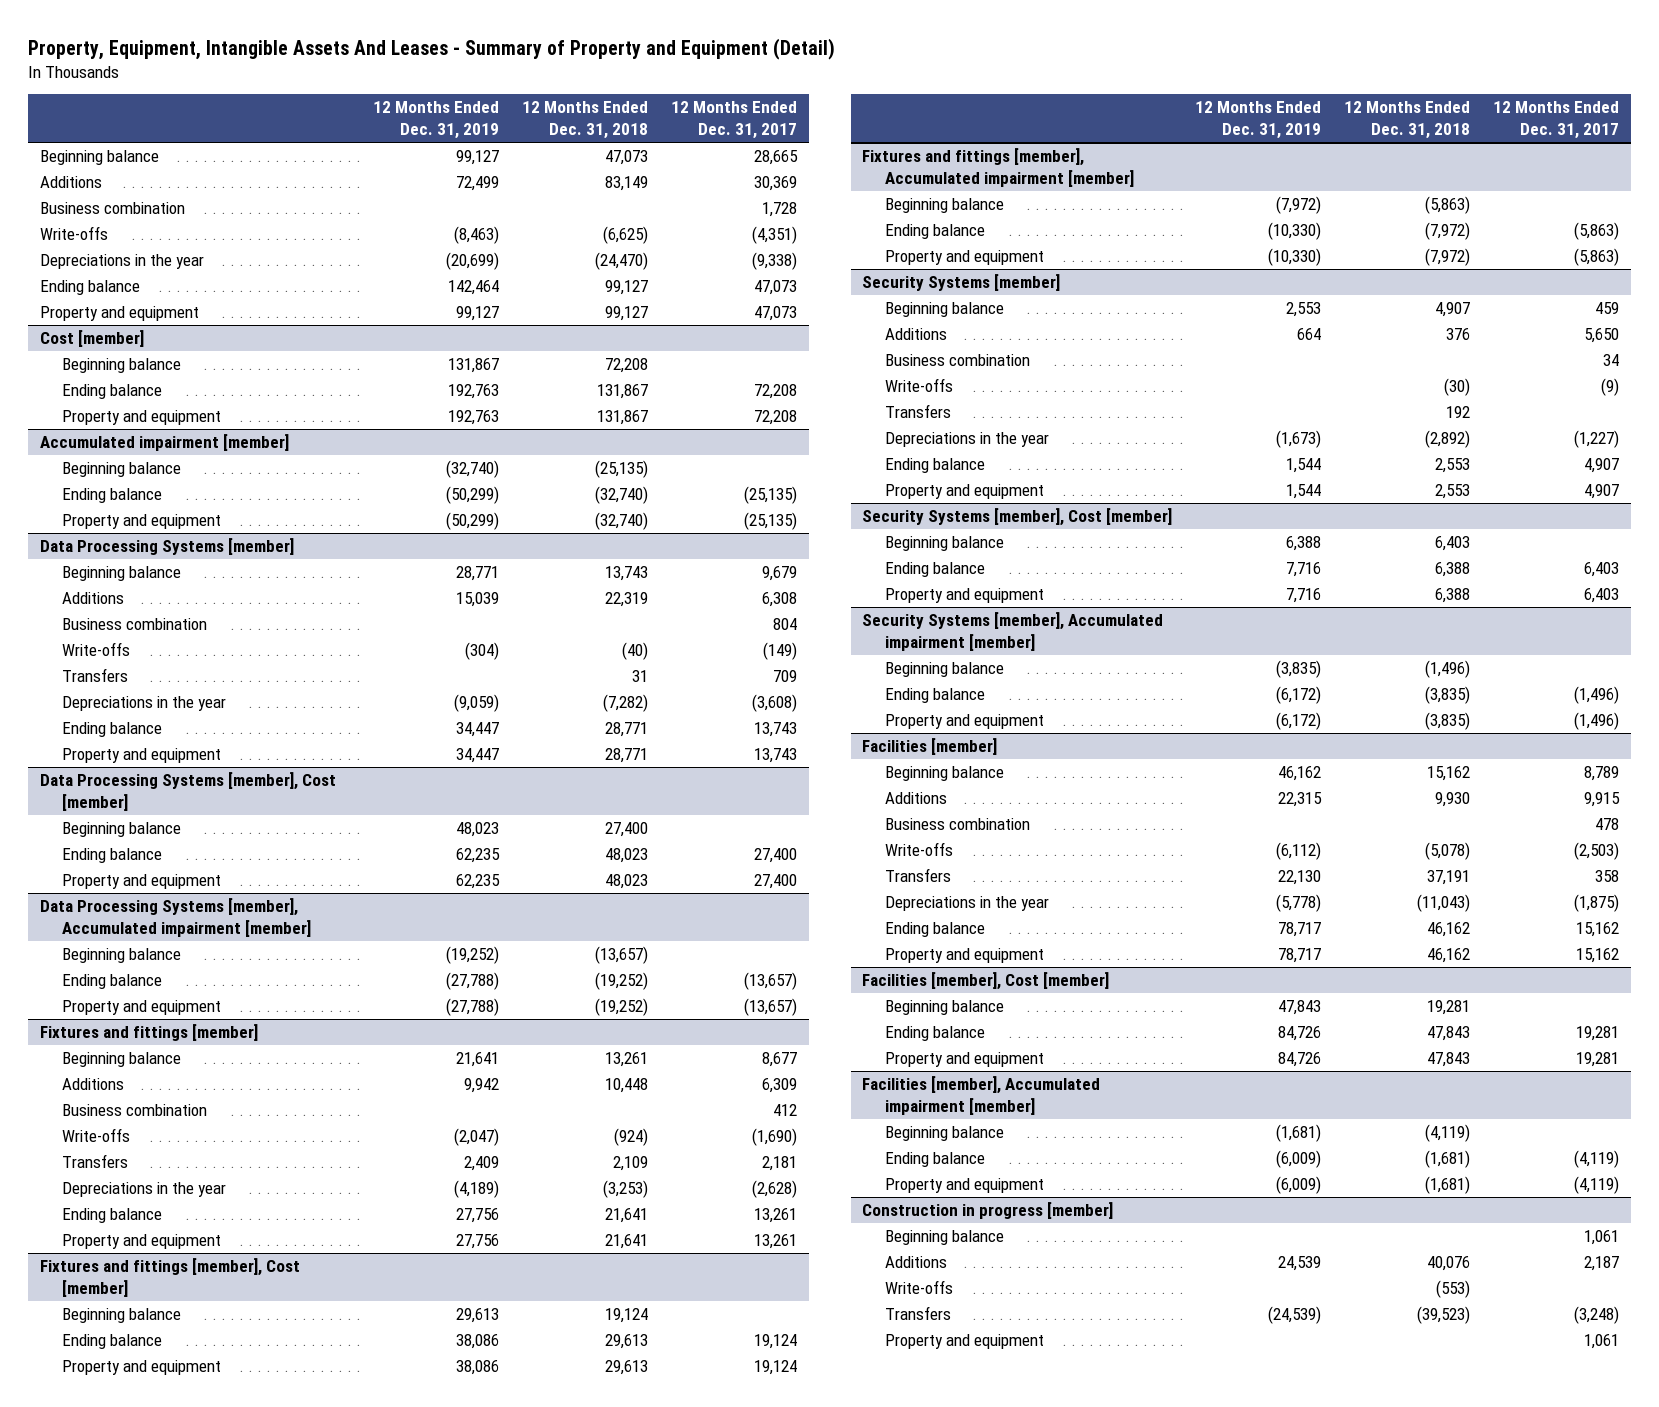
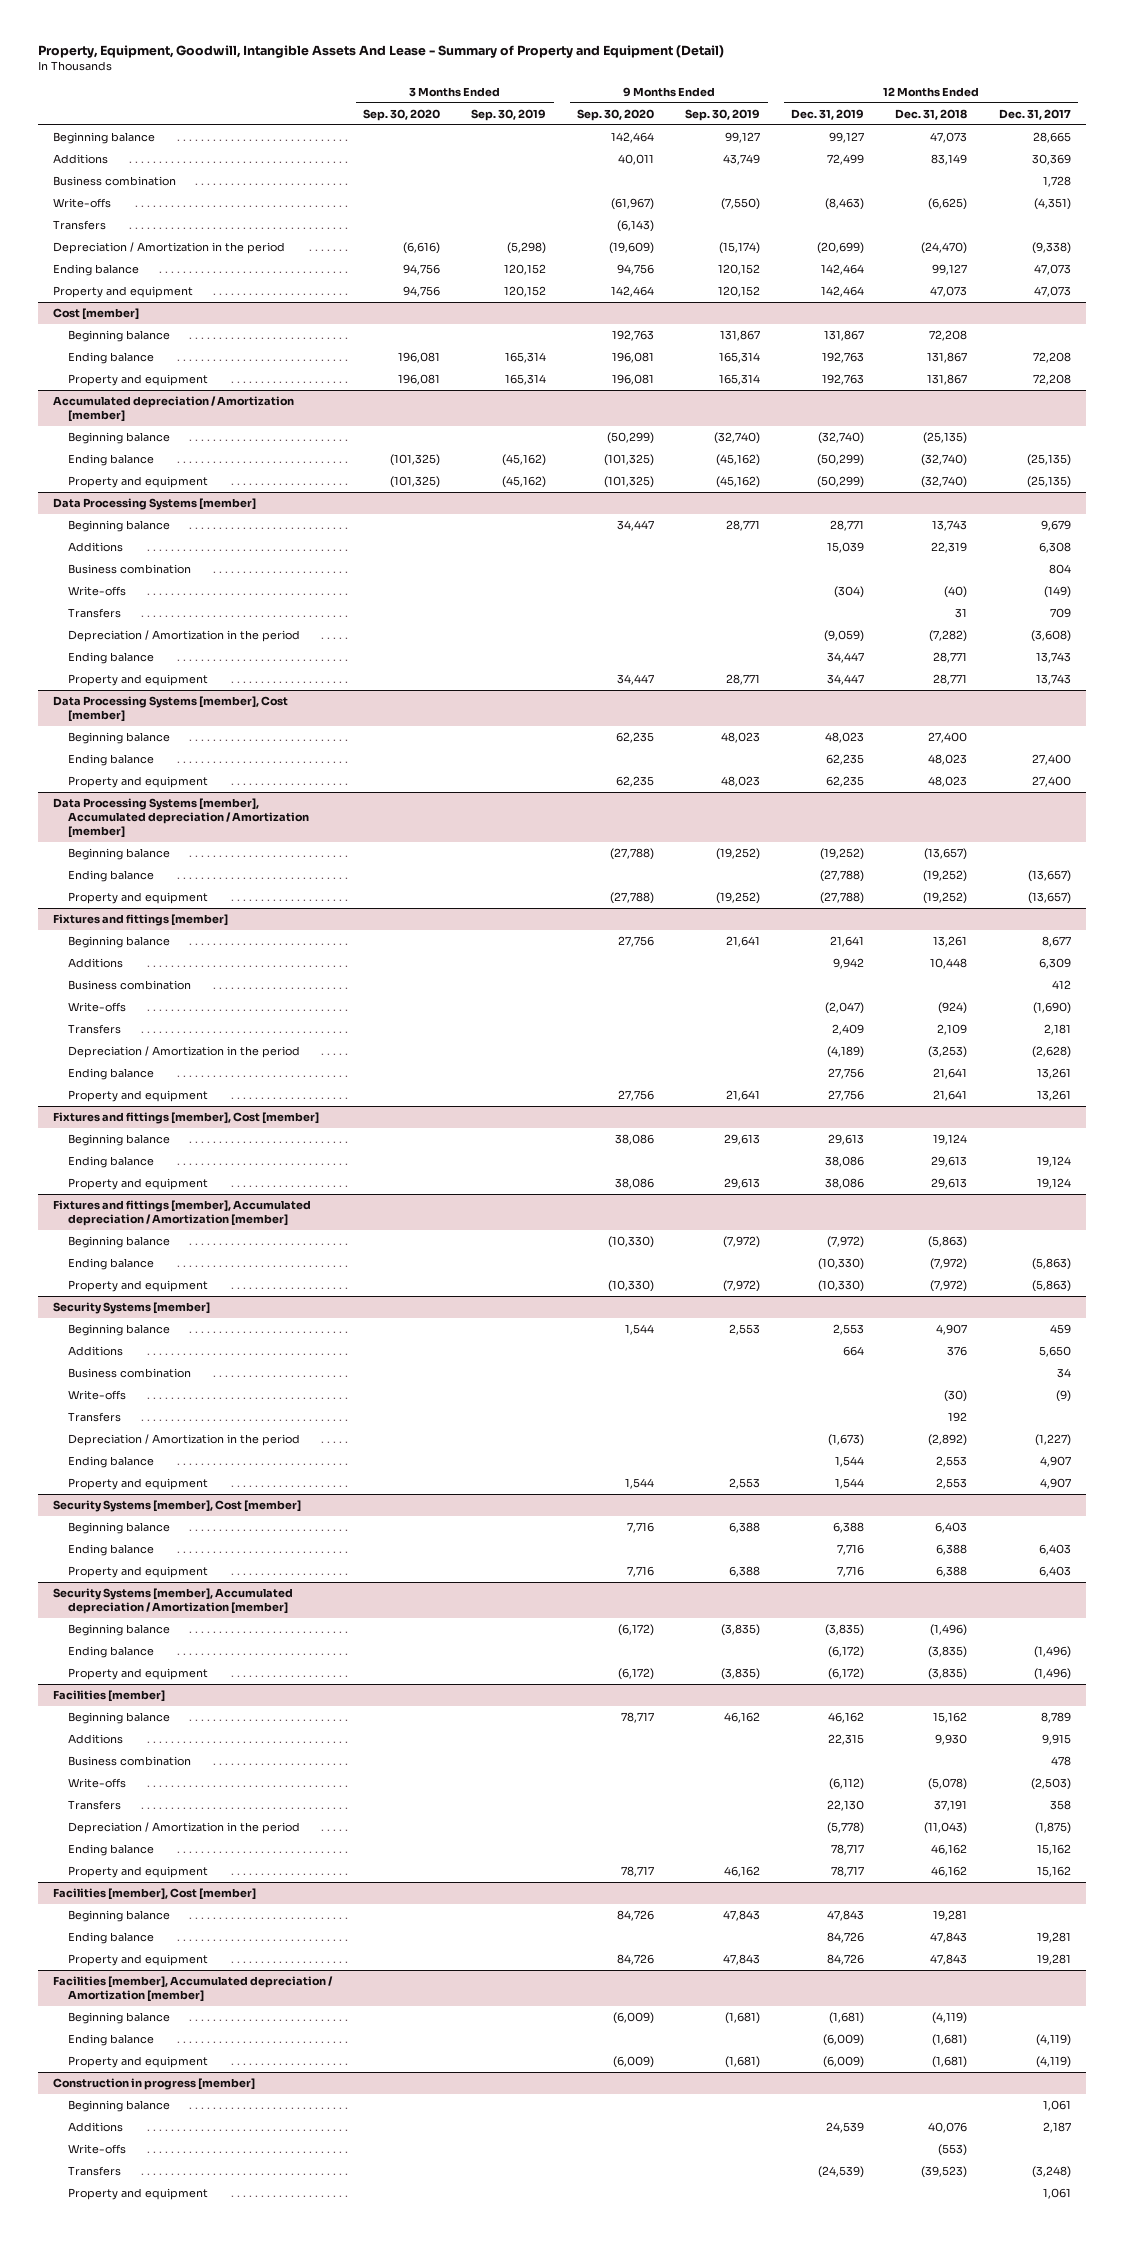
- Property, Equipment, Intangible Assets And Leases - Summary of Property and Equipment (Detail)
+ Property, Equipment, Goodwill, Intangible Assets And Lease - Summary of Property and Equipment (Detail)
- | 12 Months Ended Dec. 31, 2019 | 12 Months Ended Dec. 31, 2018 | 12 Months Ended Dec. 31, 2017
+ | 3 Months Ended Sep. 30, 2020 | 3 Months Ended Sep. 30, 2019 | 9 Months Ended Sep. 30, 2020 | 9 Months Ended Sep. 30, 2019 | 12 Months Ended Dec. 31, 2019 | 12 Months Ended Dec. 31, 2018 | 12 Months Ended Dec. 31, 2017
- Depreciations in the year | (20,699) | (24,470) | (9,338)
+ Transfers | | | (6,143) | | | |
+ Depreciation / Amortization in the period | (6,616) | (5,298) | (19,609) | (15,174) | (20,699) | (24,470) | (9,338)
- Property and equipment | 99,127 | 99,127 | 47,073
+ Property and equipment | 94,756 | 120,152 | 142,464 | 120,152 | 142,464 | 47,073 | 47,073
- Accumulated impairment [member]
+ Accumulated depreciation / Amortization [member]
@ Data Processing Systems [member]
- Depreciations in the year | (9,059) | (7,282) | (3,608)
+ Depreciation / Amortization in the period | | | | | (9,059) | (7,282) | (3,608)
- Data Processing Systems [member], Accumulated impairment [member]
+ Data Processing Systems [member], Accumulated depreciation / Amortization [member]
@ Fixtures and fittings [member]
- Depreciations in the year | (4,189) | (3,253) | (2,628)
+ Depreciation / Amortization in the period | | | | | (4,189) | (3,253) | (2,628)
- Fixtures and fittings [member], Accumulated impairment [member]
+ Fixtures and fittings [member], Accumulated depreciation / Amortization [member]
@ Security Systems [member]
- Depreciations in the year | (1,673) | (2,892) | (1,227)
+ Depreciation / Amortization in the period | | | | | (1,673) | (2,892) | (1,227)
- Security Systems [member], Accumulated impairment [member]
+ Security Systems [member], Accumulated depreciation / Amortization [member]
@ Facilities [member]
- Depreciations in the year | (5,778) | (11,043) | (1,875)
+ Depreciation / Amortization in the period | | | | | (5,778) | (11,043) | (1,875)
- Facilities [member], Accumulated impairment [member]
+ Facilities [member], Accumulated depreciation / Amortization [member]

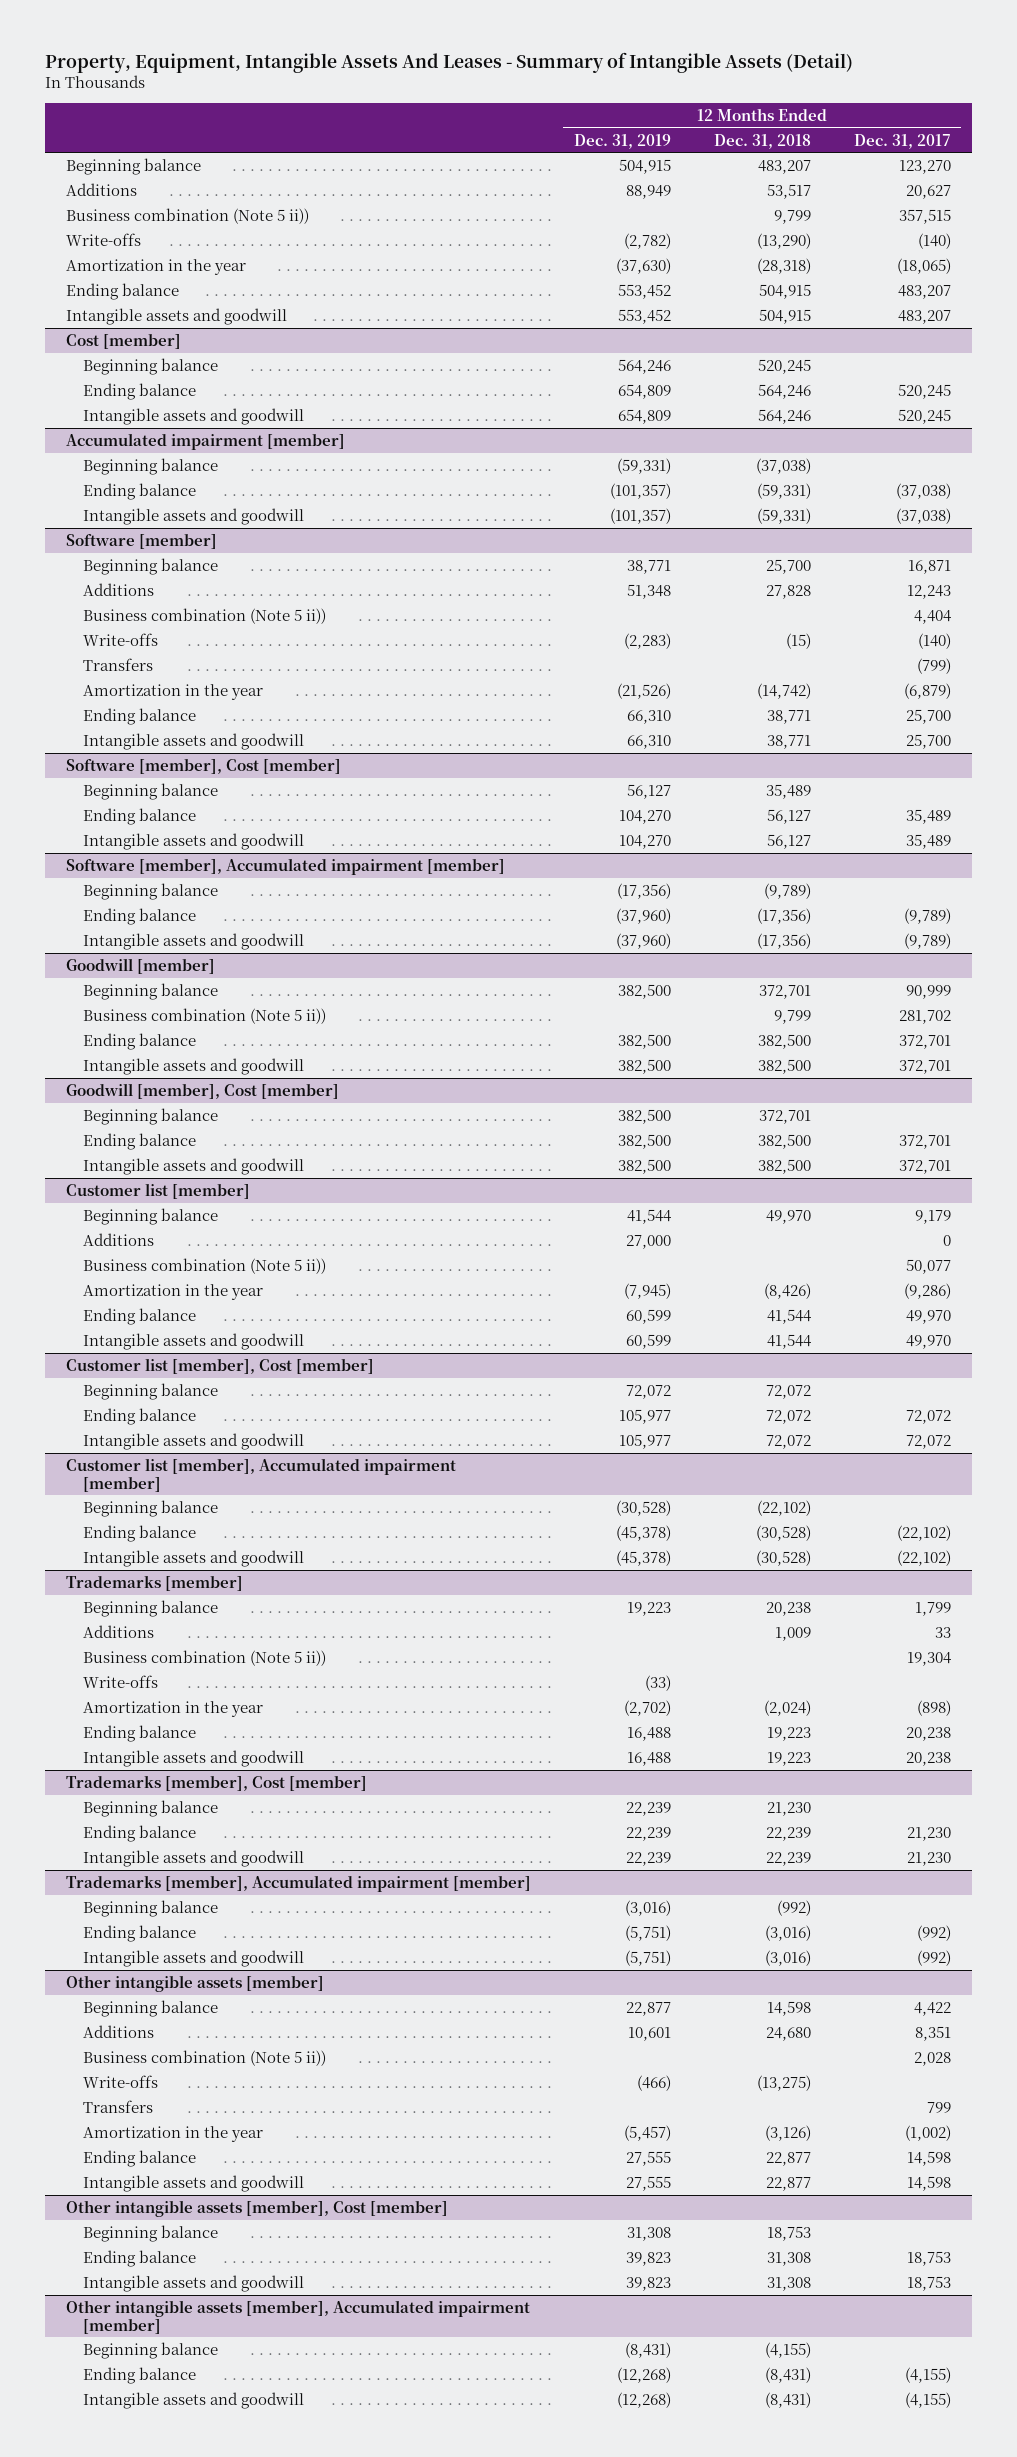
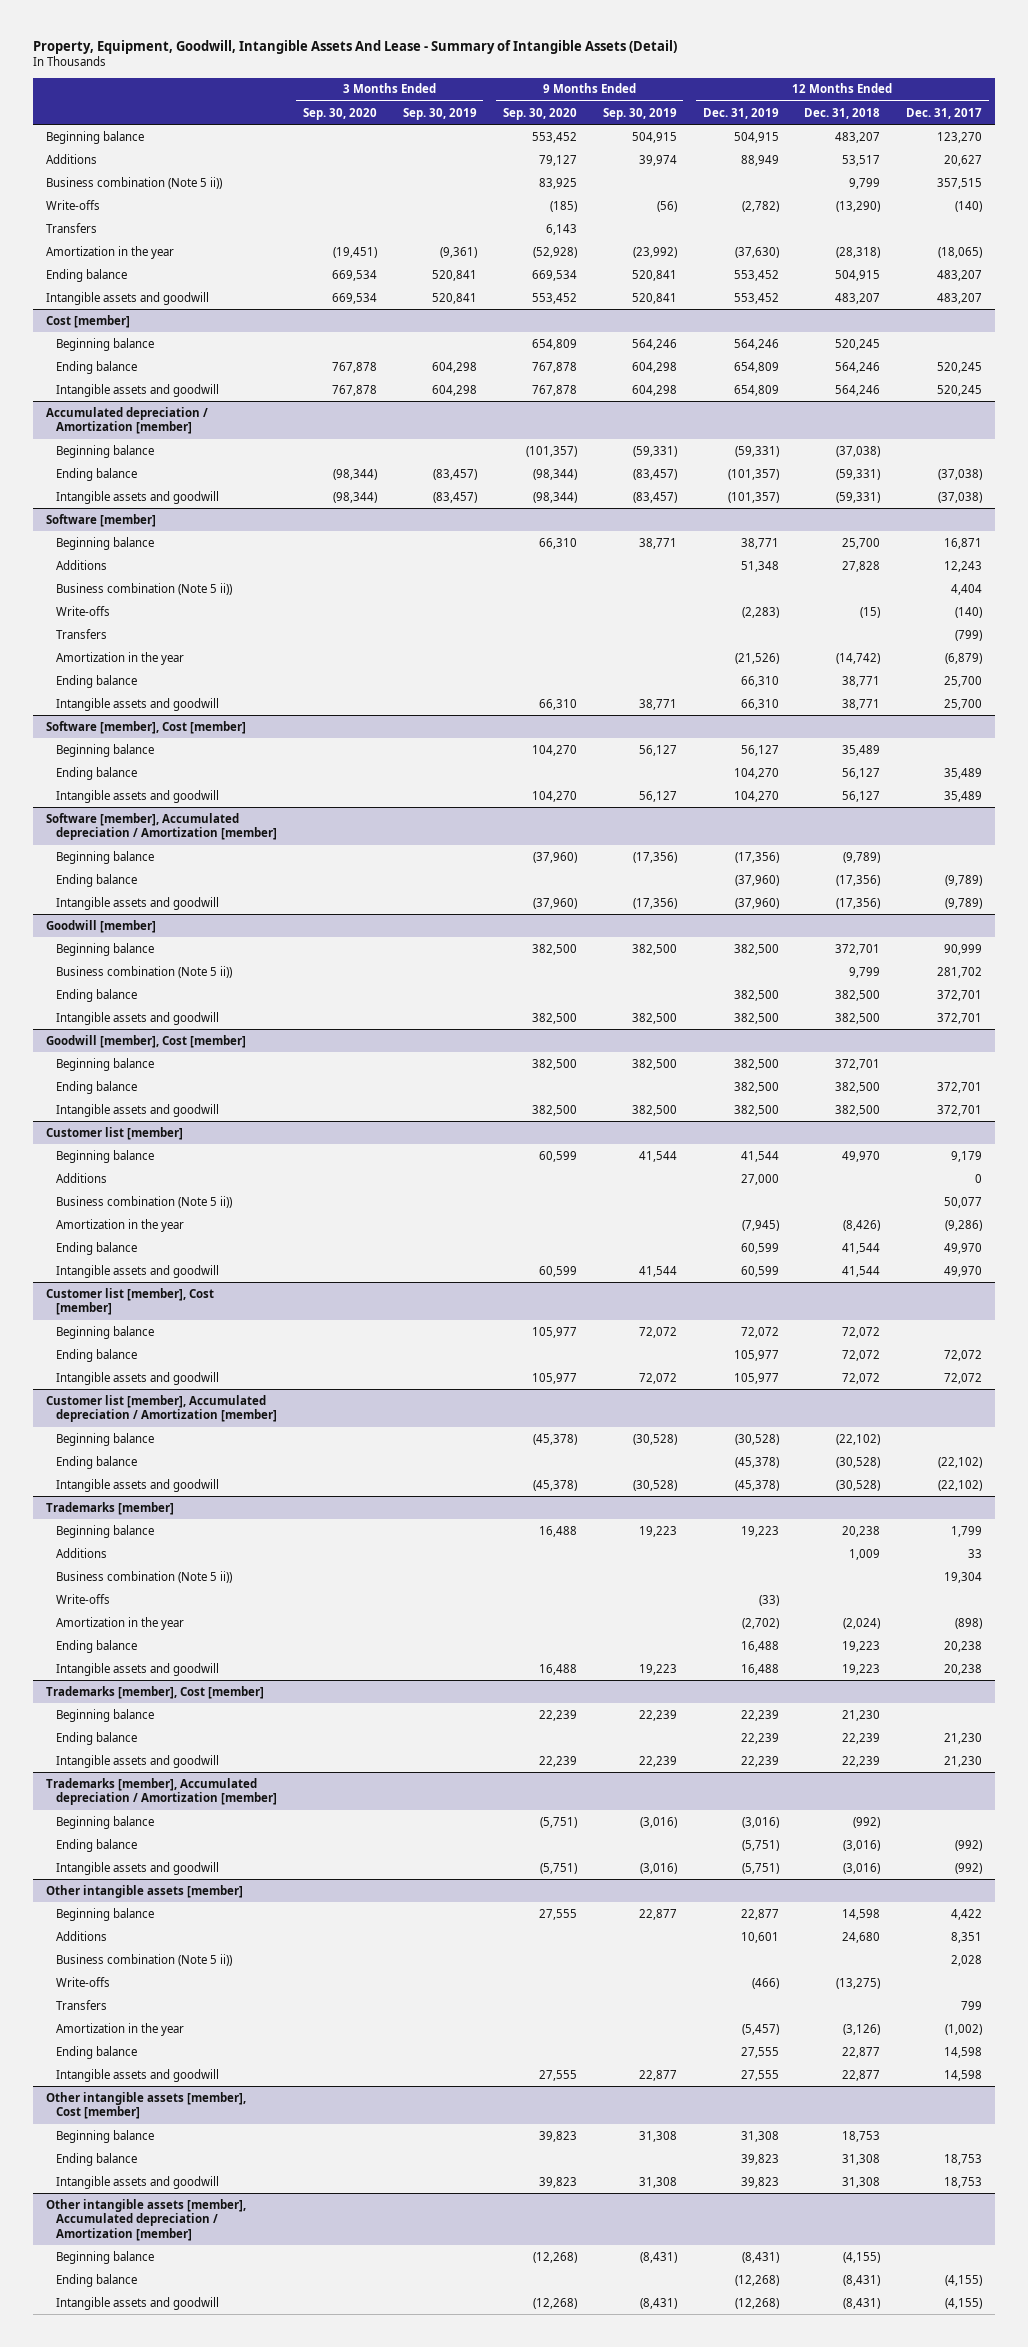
- Property, Equipment, Intangible Assets And Leases - Summary of Intangible Assets (Detail)
+ Property, Equipment, Goodwill, Intangible Assets And Lease - Summary of Intangible Assets (Detail)
- | 12 Months Ended Dec. 31, 2019 | 12 Months Ended Dec. 31, 2018 | 12 Months Ended Dec. 31, 2017
+ | 3 Months Ended Sep. 30, 2020 | 3 Months Ended Sep. 30, 2019 | 9 Months Ended Sep. 30, 2020 | 9 Months Ended Sep. 30, 2019 | 12 Months Ended Dec. 31, 2019 | 12 Months Ended Dec. 31, 2018 | 12 Months Ended Dec. 31, 2017
+ Transfers | | | 6,143 | | | |
- Intangible assets and goodwill | 553,452 | 504,915 | 483,207
+ Intangible assets and goodwill | 669,534 | 520,841 | 553,452 | 520,841 | 553,452 | 483,207 | 483,207
- Accumulated impairment [member]
+ Accumulated depreciation / Amortization [member]
- Software [member], Accumulated impairment [member]
+ Software [member], Accumulated depreciation / Amortization [member]
- Customer list [member], Accumulated impairment [member]
+ Customer list [member], Accumulated depreciation / Amortization [member]
- Trademarks [member], Accumulated impairment [member]
+ Trademarks [member], Accumulated depreciation / Amortization [member]
- Other intangible assets [member], Accumulated impairment [member]
+ Other intangible assets [member], Accumulated depreciation / Amortization [member]

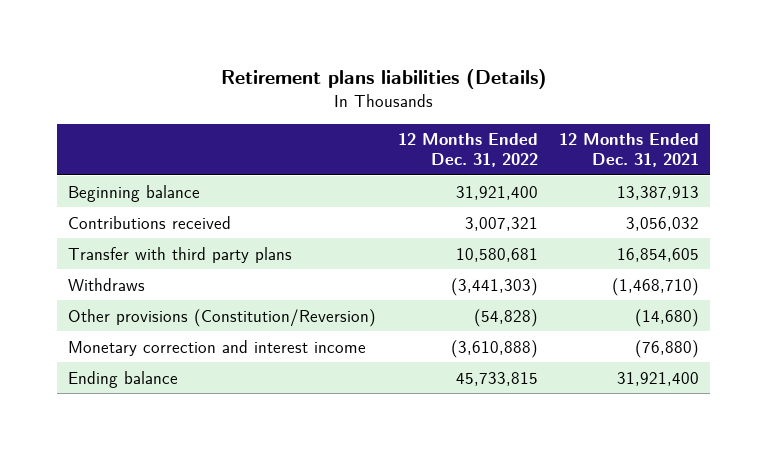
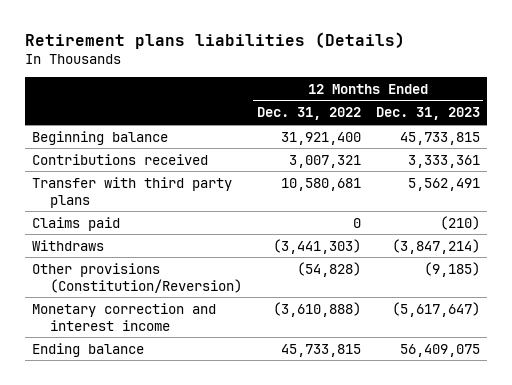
- | 12 Months Ended Dec. 31, 2022 | 12 Months Ended Dec. 31, 2021
+ | 12 Months Ended Dec. 31, 2022 | 12 Months Ended Dec. 31, 2023
+ Claims paid | 0 | (210)

